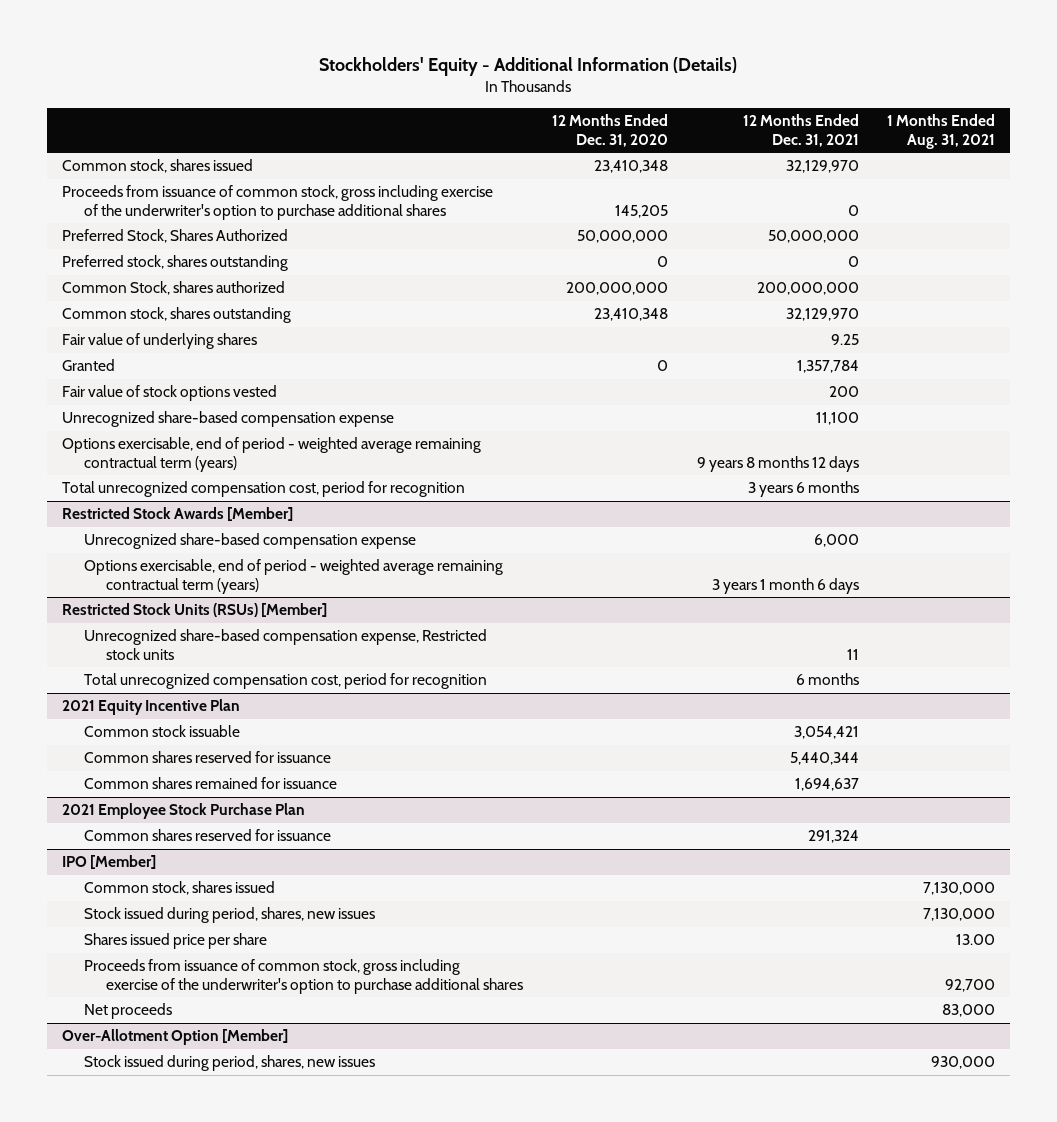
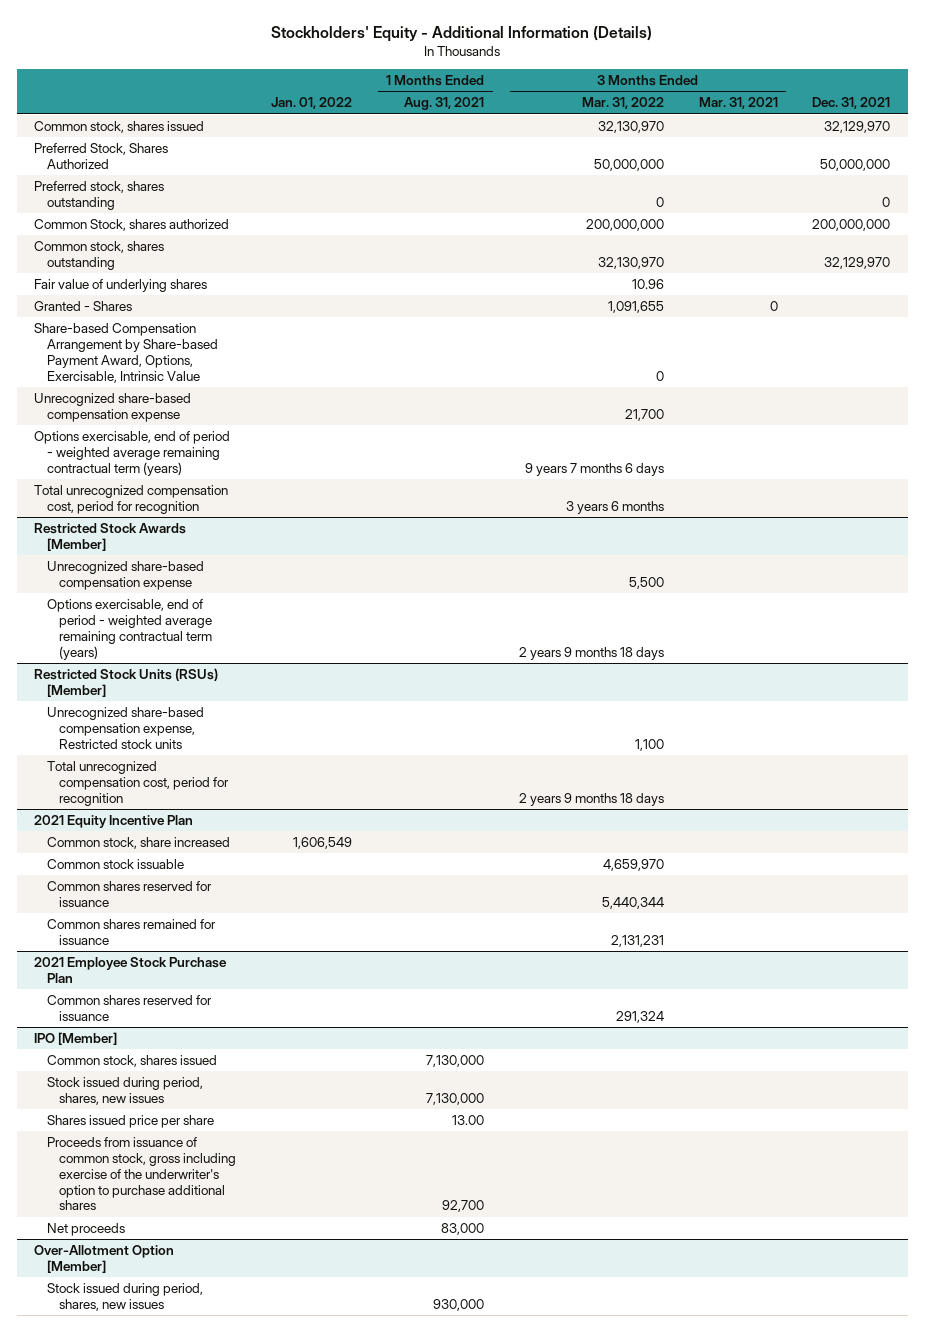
- | 12 Months Ended Dec. 31, 2020 | 12 Months Ended Dec. 31, 2021 | 1 Months Ended Aug. 31, 2021
+ | Jan. 01, 2022 | 1 Months Ended Aug. 31, 2021 | 3 Months Ended Mar. 31, 2022 | 3 Months Ended Mar. 31, 2021 | Dec. 31, 2021
- Proceeds from issuance of common stock, gross including exercise of the underwriter's option to purchase additional shares | 145,205 | 0 |
- Granted | 0 | 1,357,784 |
- Fair value of stock options vested | | 200 |
+ Granted - Shares | | | 1,091,655 | 0 |
+ Share-based Compensation Arrangement by Share-based Payment Award, Options, Exercisable, Intrinsic Value | | | 0 | |
@ 2021 Equity Incentive Plan
+ Common stock, share increased | 1,606,549 | | | |

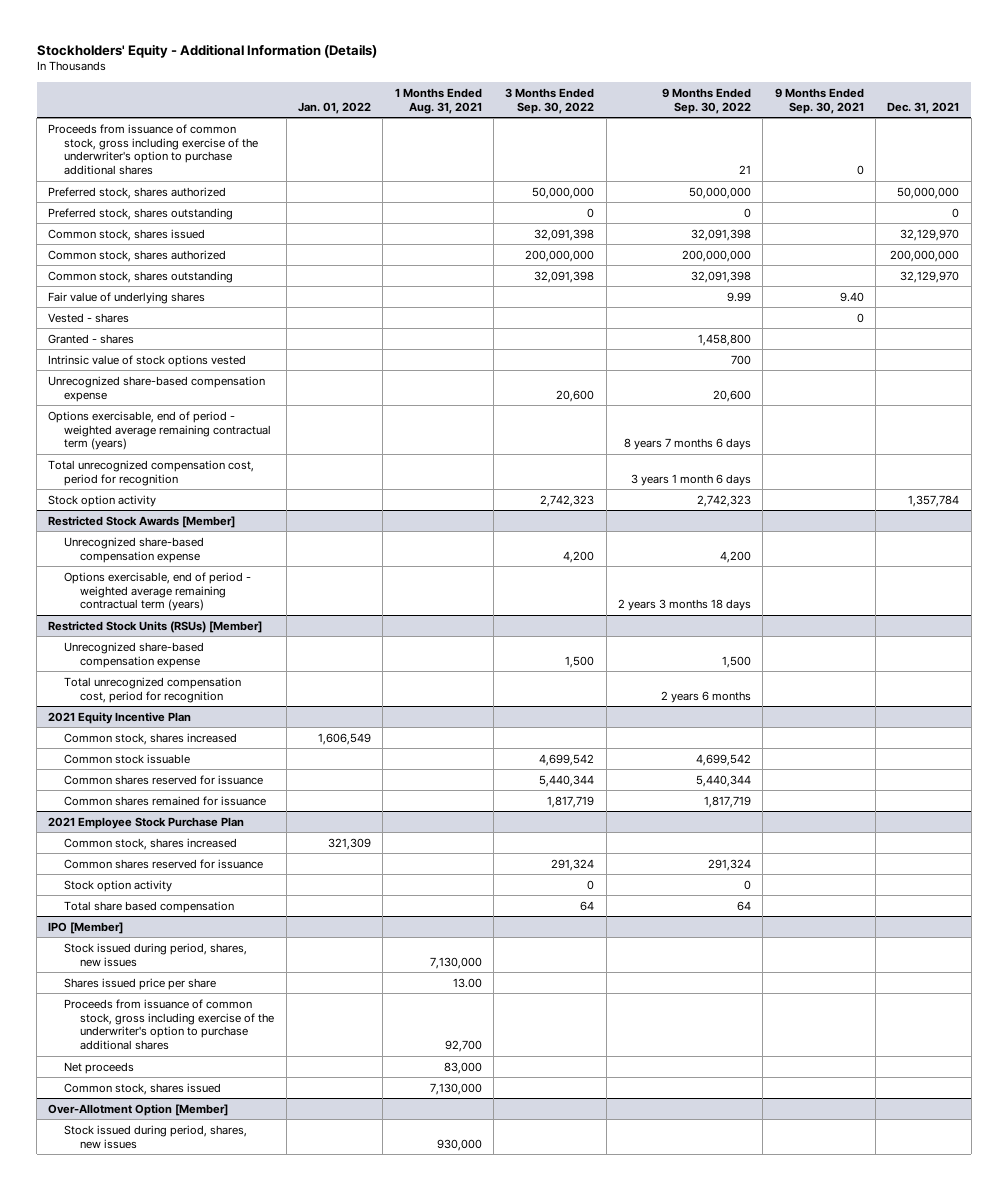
- | Jan. 01, 2022 | 1 Months Ended Aug. 31, 2021 | 3 Months Ended Mar. 31, 2022 | 3 Months Ended Mar. 31, 2021 | Dec. 31, 2021
+ | Jan. 01, 2022 | 1 Months Ended Aug. 31, 2021 | 3 Months Ended Sep. 30, 2022 | 9 Months Ended Sep. 30, 2022 | 9 Months Ended Sep. 30, 2021 | Dec. 31, 2021
- Preferred Stock, Shares Authorized | | | 50,000,000 | | 50,000,000
+ Proceeds from issuance of common stock, gross including exercise of the underwriter's option to purchase additional shares | | | | 21 | 0 |
+ Preferred stock, shares authorized | | | 50,000,000 | 50,000,000 | | 50,000,000
- Common Stock, shares authorized | | | 200,000,000 | | 200,000,000
moved down: Common stock, shares issued | | | 32,091,398 | 32,091,398 | | 32,129,970
+ Common stock, shares authorized | | | 200,000,000 | 200,000,000 | | 200,000,000
- Granted - Shares | | | 1,091,655 | 0 |
- Share-based Compensation Arrangement by Share-based Payment Award, Options, Exercisable, Intrinsic Value | | | 0 | |
+ Vested - shares | | | | | 0 |
+ Granted - shares | | | | 1,458,800 | |
+ Intrinsic value of stock options vested | | | | 700 | |
+ Stock option activity | | | 2,742,323 | 2,742,323 | | 1,357,784
@ Restricted Stock Units (RSUs) [Member]
- Unrecognized share-based compensation expense, Restricted stock units | | | 1,100 | |
+ Unrecognized share-based compensation expense | | | 1,500 | 1,500 | |
@ 2021 Equity Incentive Plan
- Common stock, share increased | 1,606,549 | | | |
+ Common stock, shares increased | 1,606,549 | | | | |
@ 2021 Employee Stock Purchase Plan
+ Common stock, shares increased | 321,309 | | | | |
+ Stock option activity | | | 0 | 0 | |
+ Total share based compensation | | | 64 | 64 | |
@ IPO [Member]
moved down: Common stock, shares issued | | 7,130,000 | | | |

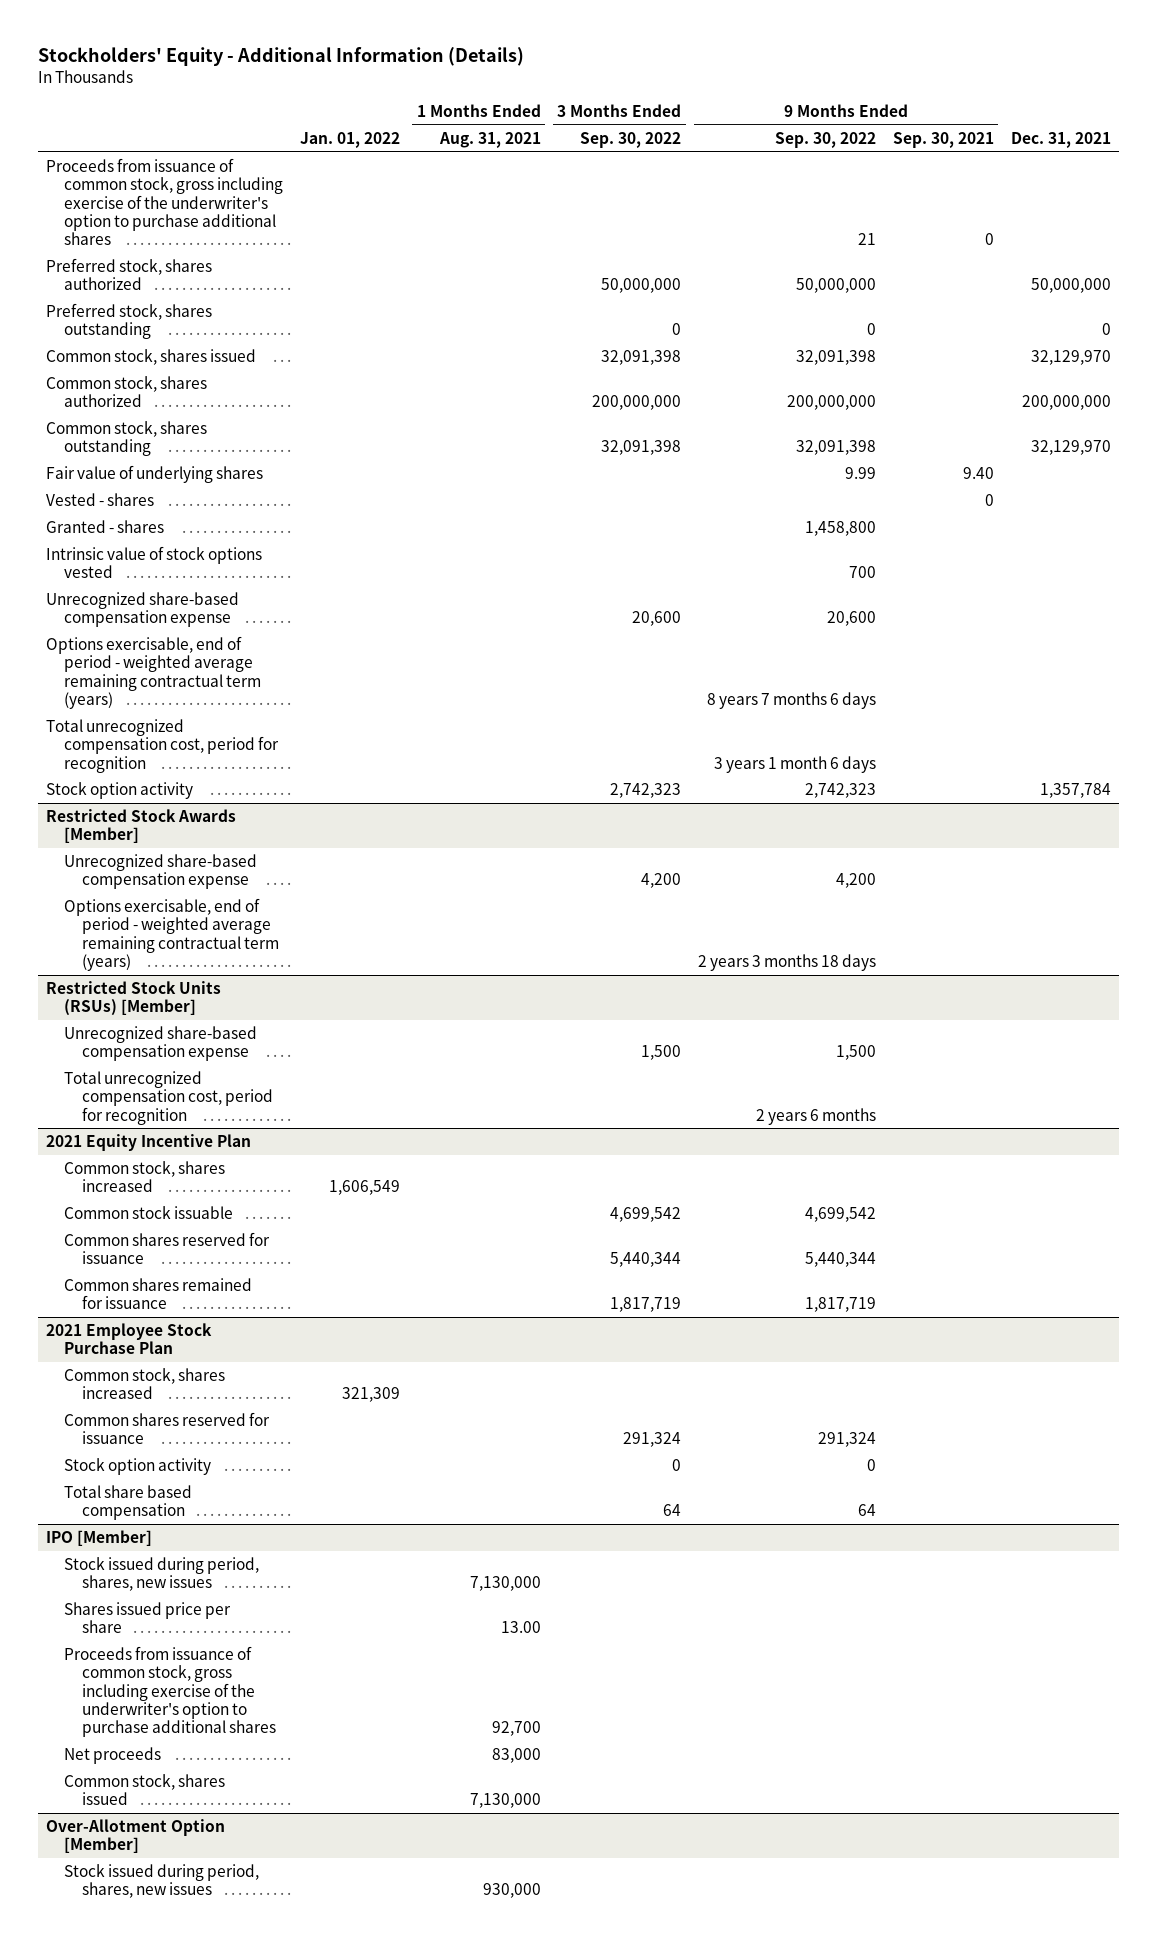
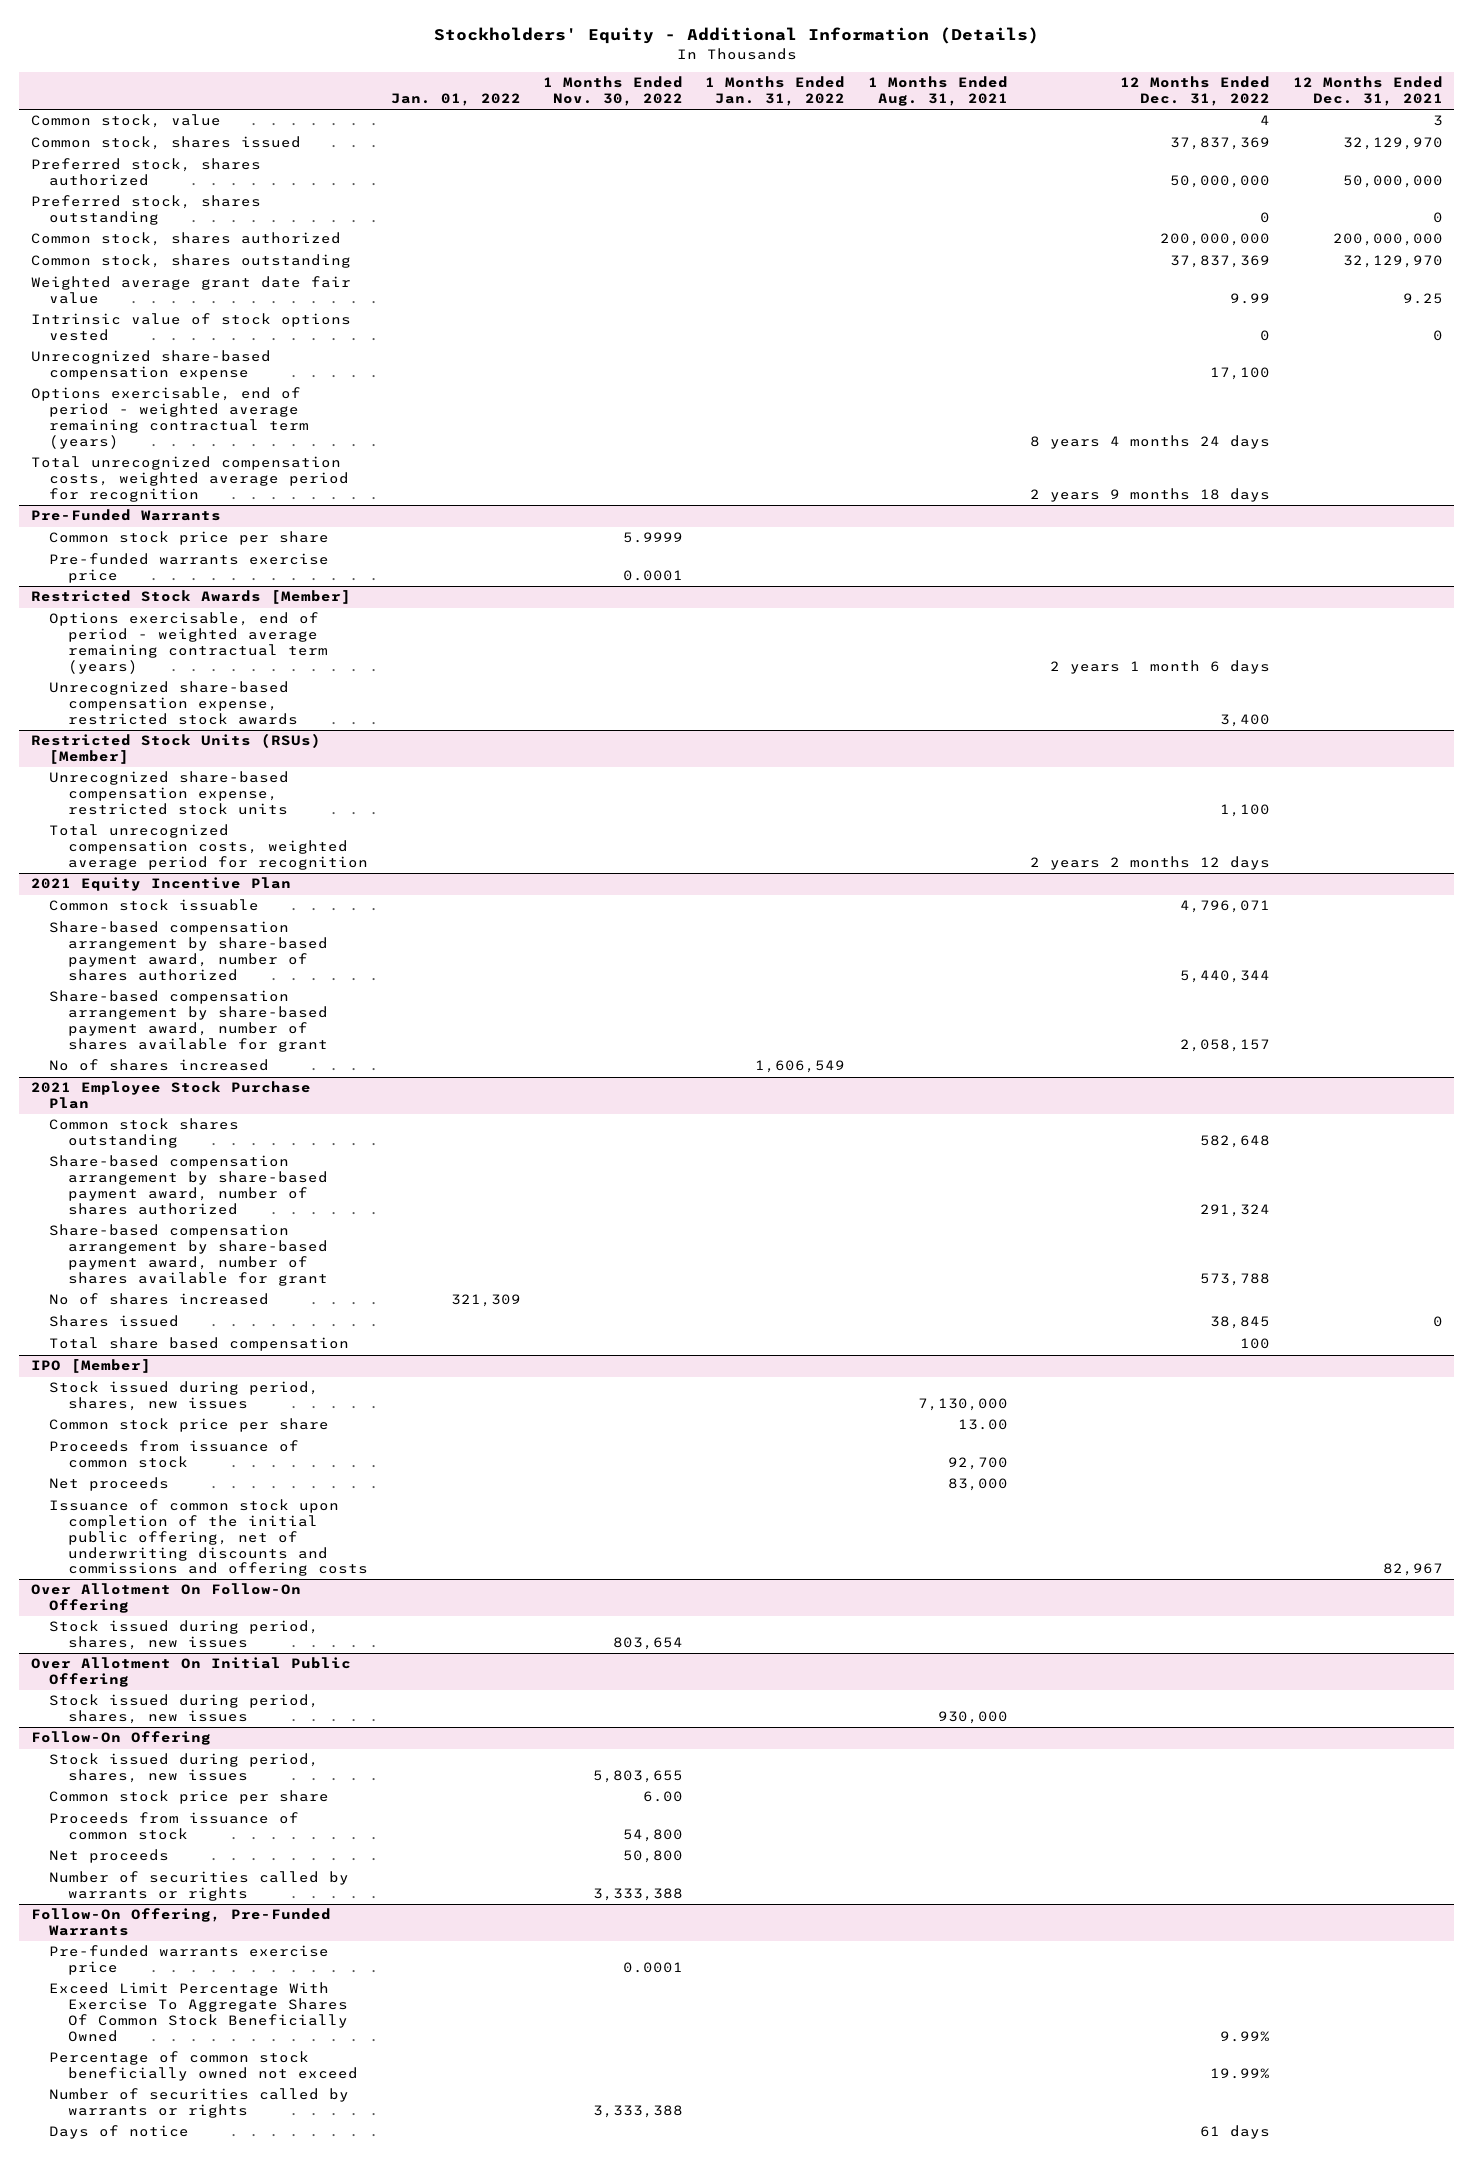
- | Jan. 01, 2022 | 1 Months Ended Aug. 31, 2021 | 3 Months Ended Sep. 30, 2022 | 9 Months Ended Sep. 30, 2022 | 9 Months Ended Sep. 30, 2021 | Dec. 31, 2021
+ | Jan. 01, 2022 | 1 Months Ended Nov. 30, 2022 | 1 Months Ended Jan. 31, 2022 | 1 Months Ended Aug. 31, 2021 | 12 Months Ended Dec. 31, 2022 | 12 Months Ended Dec. 31, 2021
- Proceeds from issuance of common stock, gross including exercise of the underwriter's option to purchase additional shares | | | | 21 | 0 |
+ Common stock, value | | | | | 4 | 3
moved up: Common stock, shares issued | | | | | 37,837,369 | 32,129,970
- Fair value of underlying shares | | | | 9.99 | 9.40 |
- Vested - shares | | | | | 0 |
- Granted - shares | | | | 1,458,800 | |
+ Weighted average grant date fair value | | | | | 9.99 | 9.25
- Total unrecognized compensation cost, period for recognition | | | | 3 years 1 month 6 days | |
- Stock option activity | | | 2,742,323 | 2,742,323 | | 1,357,784
+ Total unrecognized compensation costs, weighted average period for recognition | | | | | 2 years 9 months 18 days |
+ Pre-Funded Warrants
+ Common stock price per share | | 5.9999 | | | |
+ Pre-funded warrants exercise price | | 0.0001 | | | |
@ Restricted Stock Awards [Member]
- Unrecognized share-based compensation expense | | | 4,200 | 4,200 | |
+ Unrecognized share-based compensation expense, restricted stock awards | | | | | 3,400 |
@ Restricted Stock Units (RSUs) [Member]
- Unrecognized share-based compensation expense | | | 1,500 | 1,500 | |
- Total unrecognized compensation cost, period for recognition | | | | 2 years 6 months | |
+ Unrecognized share-based compensation expense, restricted stock units | | | | | 1,100 |
+ Total unrecognized compensation costs, weighted average period for recognition | | | | | 2 years 2 months 12 days |
@ 2021 Equity Incentive Plan
- Common stock, shares increased | 1,606,549 | | | | |
- Common shares reserved for issuance | | | 5,440,344 | 5,440,344 | |
- Common shares remained for issuance | | | 1,817,719 | 1,817,719 | |
+ Share-based compensation arrangement by share-based payment award, number of shares authorized | | | | | 5,440,344 |
+ Share-based compensation arrangement by share-based payment award, number of shares available for grant | | | | | 2,058,157 |
+ No of shares increased | | | 1,606,549 | | |
@ 2021 Employee Stock Purchase Plan
- Common stock, shares increased | 321,309 | | | | |
- Common shares reserved for issuance | | | 291,324 | 291,324 | |
- Stock option activity | | | 0 | 0 | |
+ Common stock shares outstanding | | | | | 582,648 |
+ Share-based compensation arrangement by share-based payment award, number of shares authorized | | | | | 291,324 |
+ Share-based compensation arrangement by share-based payment award, number of shares available for grant | | | | | 573,788 |
+ No of shares increased | 321,309 | | | | |
+ Shares issued | | | | | 38,845 | 0
@ IPO [Member]
- Shares issued price per share | | 13.00 | | | |
- Proceeds from issuance of common stock, gross including exercise of the underwriter's option to purchase additional shares | | 92,700 | | | |
+ Common stock price per share | | | | 13.00 | |
+ Proceeds from issuance of common stock | | | | 92,700 | |
- Common stock, shares issued | | 7,130,000 | | | |
- Over-Allotment Option [Member]
@ IPO [Member]
+ Issuance of common stock upon completion of the initial public offering, net of underwriting discounts and commissions and offering costs | | | | | | 82,967
+ Over Allotment On Follow-On Offering
+ Stock issued during period, shares, new issues | | 803,654 | | | |
+ Over Allotment On Initial Public Offering
+ Follow-On Offering
+ Stock issued during period, shares, new issues | | 5,803,655 | | | |
+ Common stock price per share | | 6.00 | | | |
+ Proceeds from issuance of common stock | | 54,800 | | | |
+ Net proceeds | | 50,800 | | | |
+ Number of securities called by warrants or rights | | 3,333,388 | | | |
+ Follow-On Offering, Pre-Funded Warrants
+ Pre-funded warrants exercise price | | 0.0001 | | | |
+ Exceed Limit Percentage With Exercise To Aggregate Shares Of Common Stock Beneficially Owned | | | | | 9.99% |
+ Percentage of common stock beneficially owned not exceed | | | | | 19.99% |
+ Number of securities called by warrants or rights | | 3,333,388 | | | |
+ Days of notice | | | | | 61 days |

